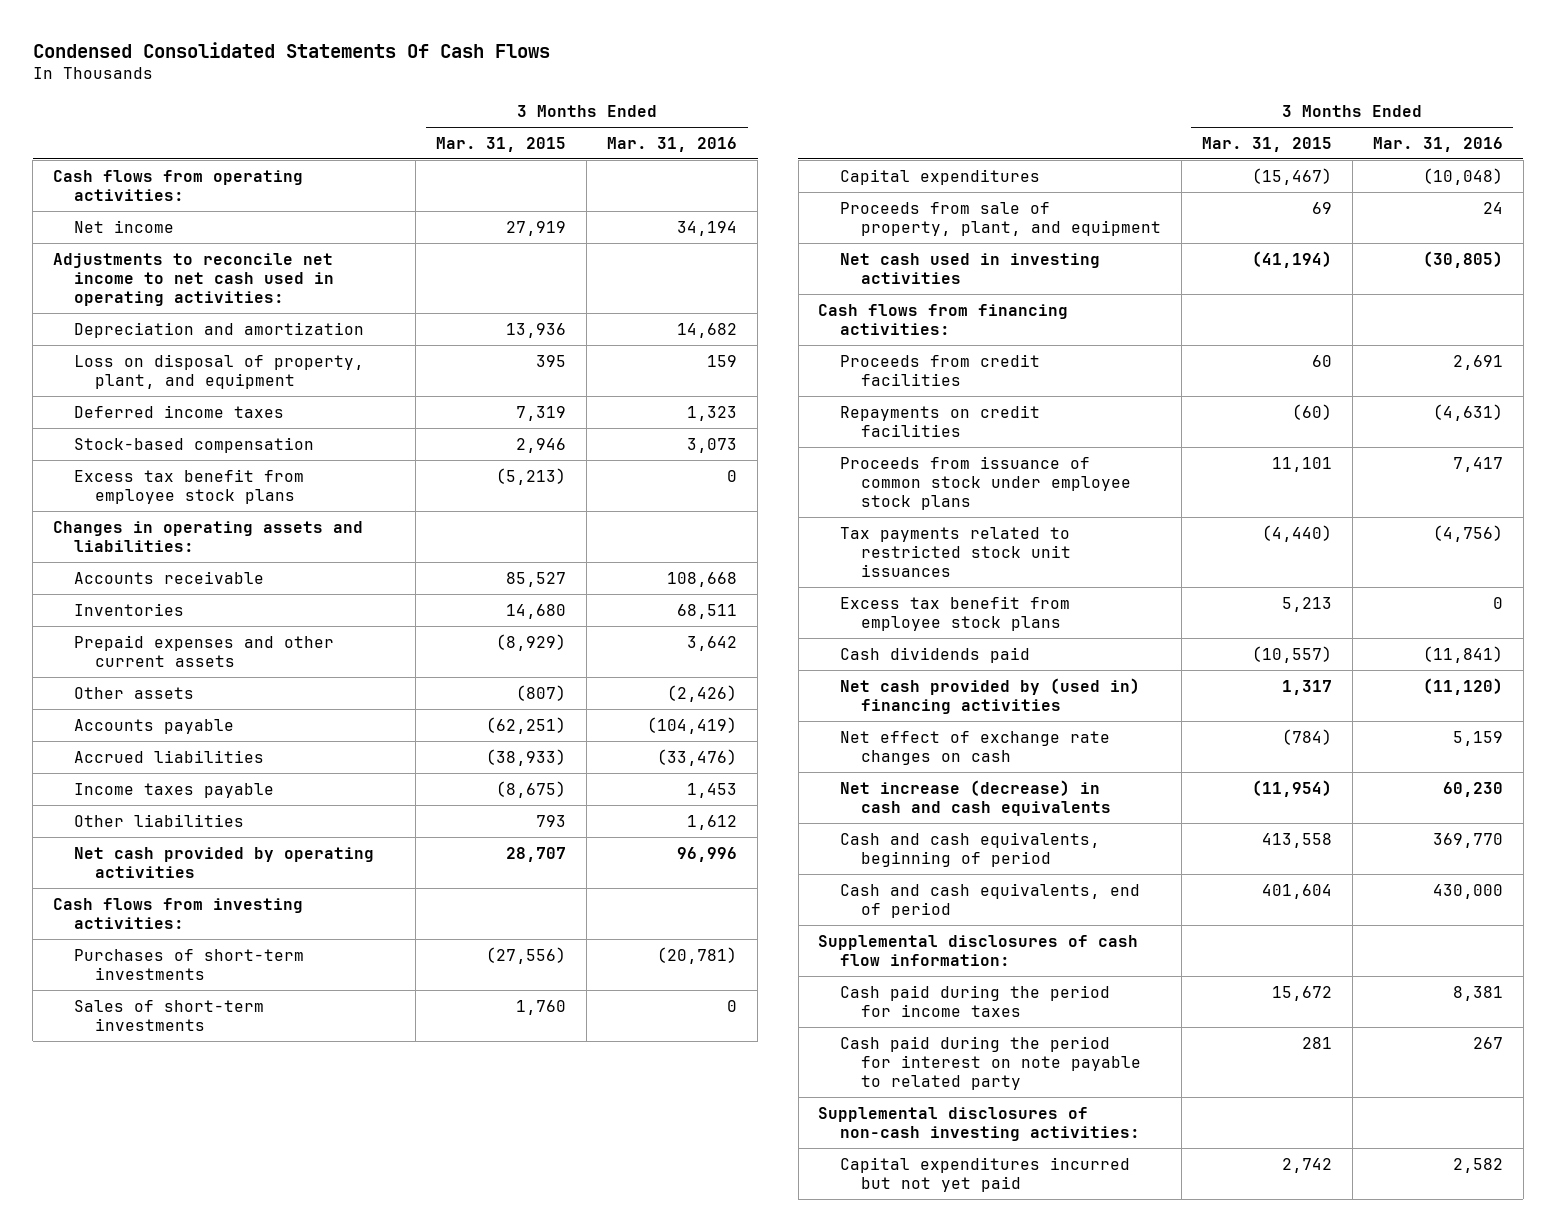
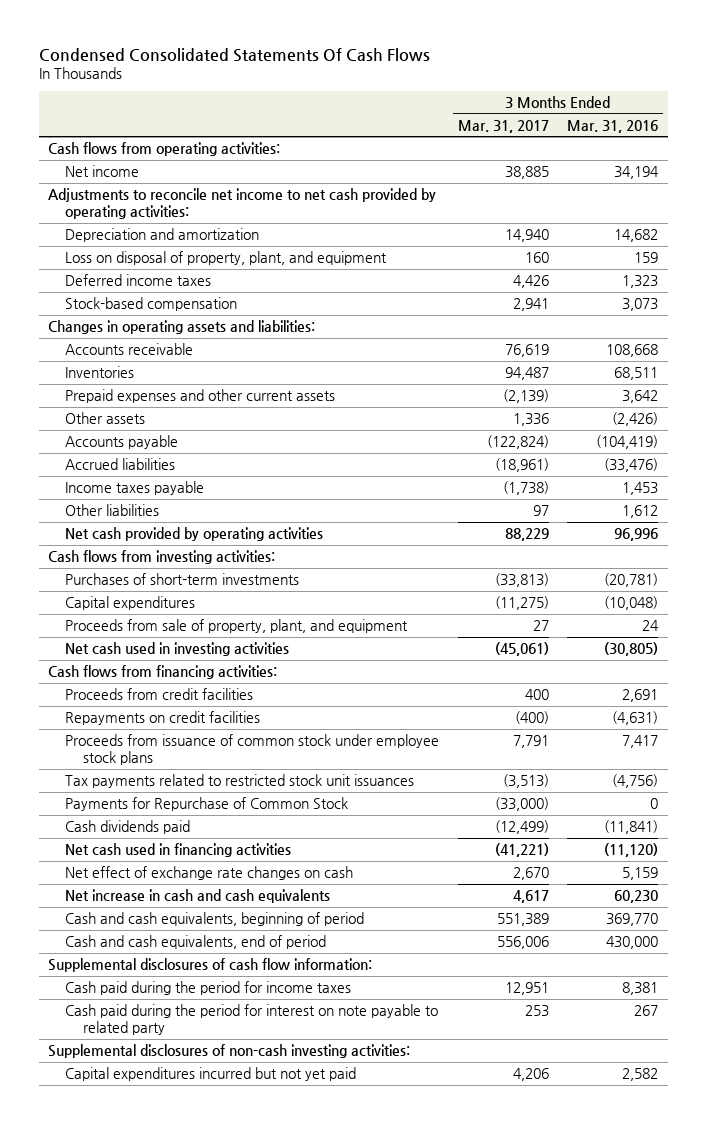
- | 3 Months Ended Mar. 31, 2015 | 3 Months Ended Mar. 31, 2016
+ | 3 Months Ended Mar. 31, 2017 | 3 Months Ended Mar. 31, 2016
- Adjustments to reconcile net income to net cash used in operating activities:
+ Adjustments to reconcile net income to net cash provided by operating activities:
- Excess tax benefit from employee stock plans | (5,213) | 0
- Sales of short-term investments | 1,760 | 0
- Excess tax benefit from employee stock plans | 5,213 | 0
+ Payments for Repurchase of Common Stock | (33,000) | 0
- Net cash provided by (used in) financing activities | 1,317 | (11,120)
+ Net cash used in financing activities | (41,221) | (11,120)
- Net increase (decrease) in cash and cash equivalents | (11,954) | 60,230
+ Net increase in cash and cash equivalents | 4,617 | 60,230

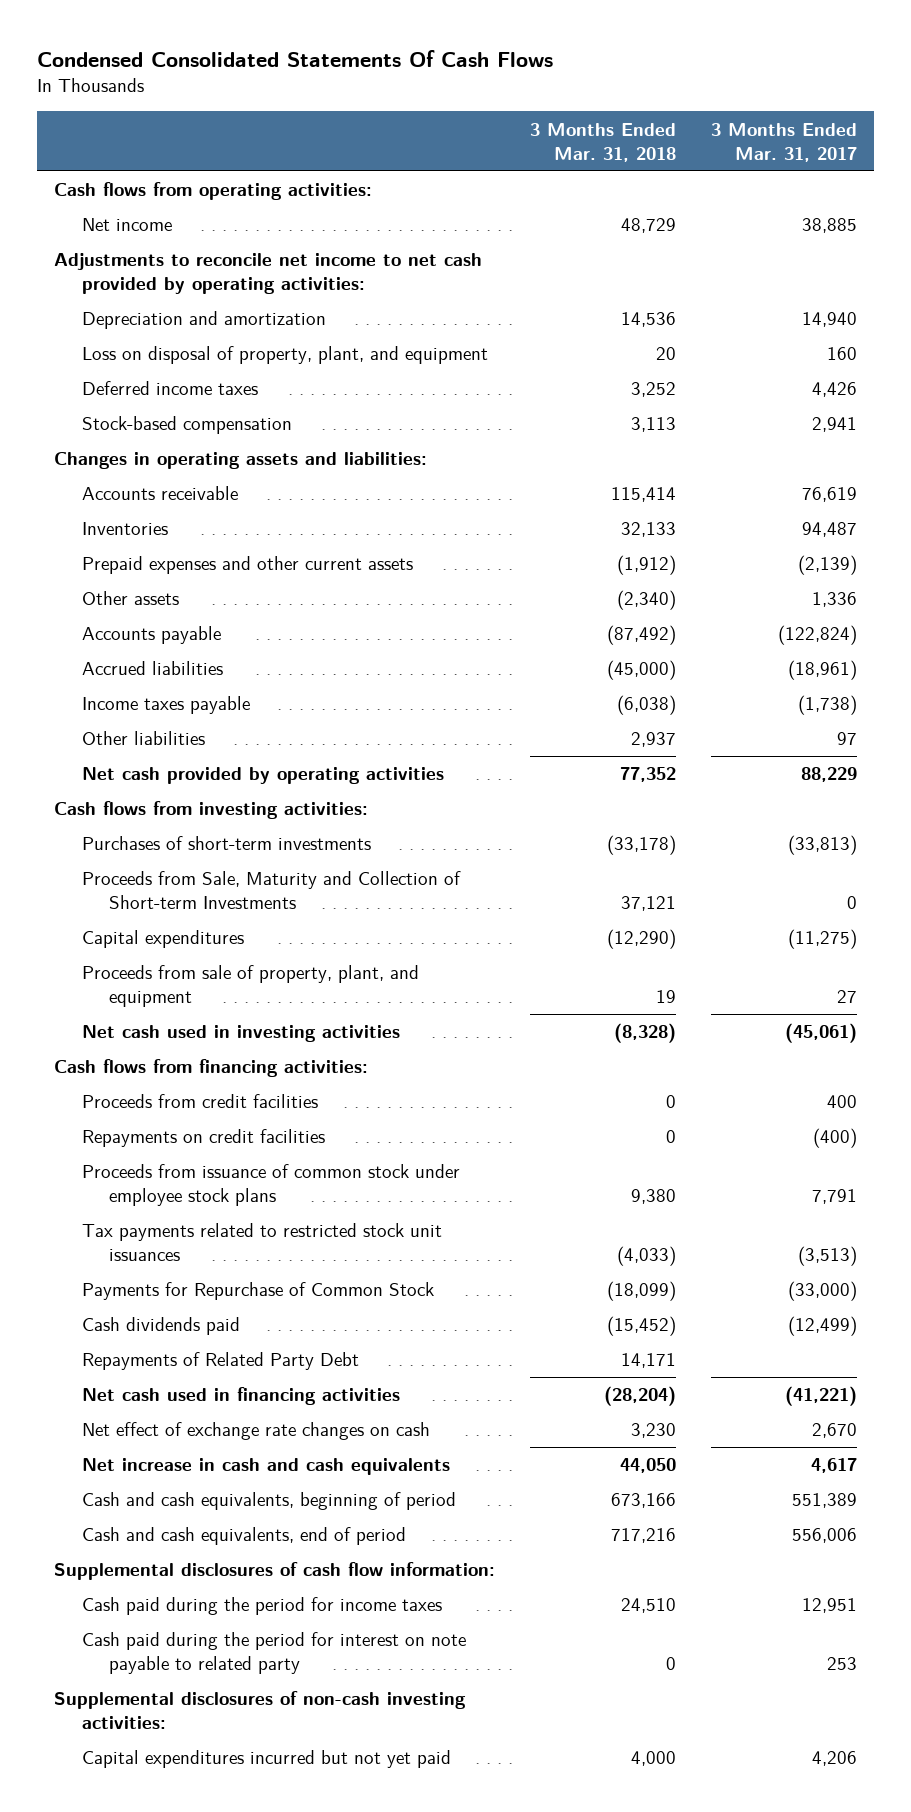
- | 3 Months Ended Mar. 31, 2017 | 3 Months Ended Mar. 31, 2016
+ | 3 Months Ended Mar. 31, 2018 | 3 Months Ended Mar. 31, 2017
+ Proceeds from Sale, Maturity and Collection of Short-term Investments | 37,121 | 0
+ Repayments of Related Party Debt | 14,171 |

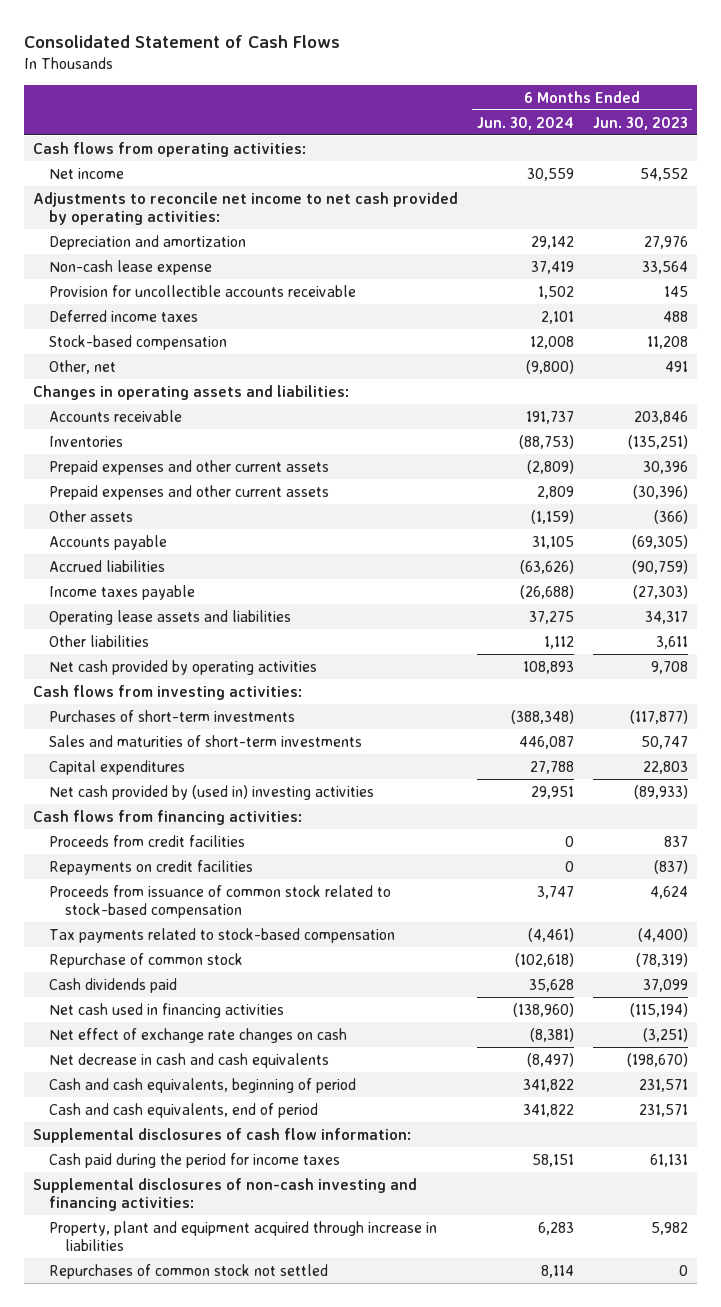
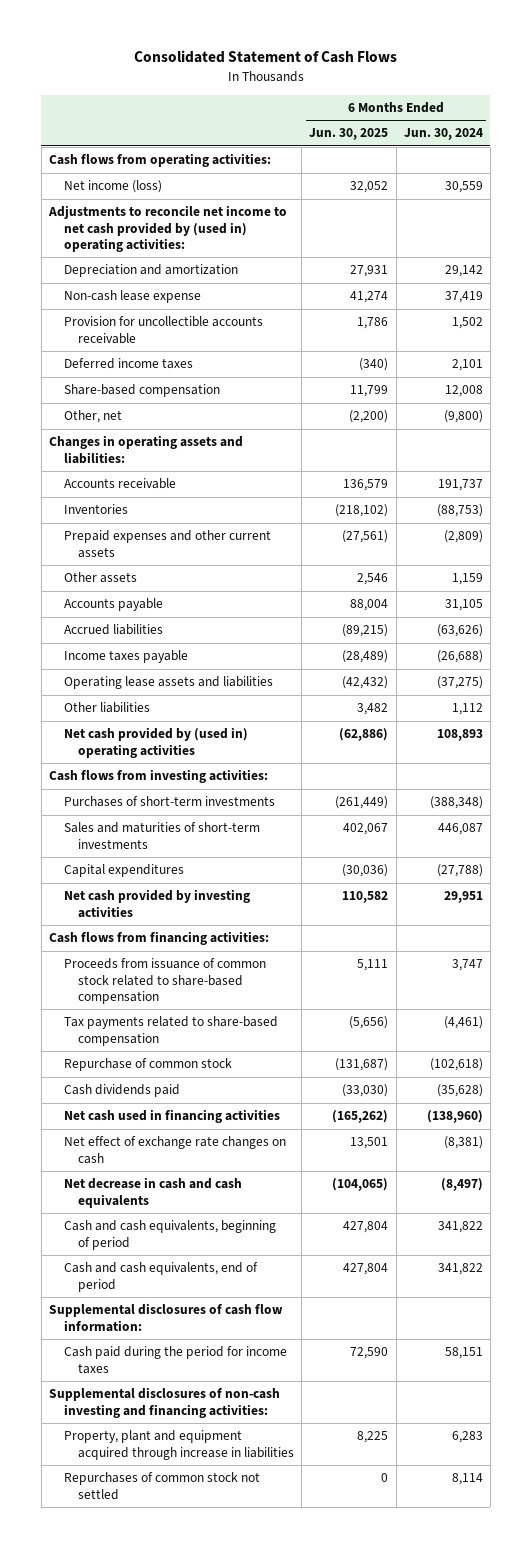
- | 6 Months Ended Jun. 30, 2024 | 6 Months Ended Jun. 30, 2023
+ | 6 Months Ended Jun. 30, 2025 | 6 Months Ended Jun. 30, 2024
- Net income | 30,559 | 54,552
- Adjustments to reconcile net income to net cash provided by operating activities:
+ Net income (loss) | 32,052 | 30,559
+ Adjustments to reconcile net income to net cash provided by (used in) operating activities:
- Stock-based compensation | 12,008 | 11,208
+ Share-based compensation | 11,799 | 12,008
- Prepaid expenses and other current assets | 2,809 | (30,396)
- Other assets | (1,159) | (366)
+ Other assets | 2,546 | 1,159
- Operating lease assets and liabilities | 37,275 | 34,317
+ Operating lease assets and liabilities | (42,432) | (37,275)
- Net cash provided by operating activities | 108,893 | 9,708
+ Net cash provided by (used in) operating activities | (62,886) | 108,893
- Capital expenditures | 27,788 | 22,803
- Net cash provided by (used in) investing activities | 29,951 | (89,933)
+ Capital expenditures | (30,036) | (27,788)
+ Net cash provided by investing activities | 110,582 | 29,951
- Proceeds from credit facilities | 0 | 837
- Repayments on credit facilities | 0 | (837)
- Proceeds from issuance of common stock related to stock-based compensation | 3,747 | 4,624
- Tax payments related to stock-based compensation | (4,461) | (4,400)
+ Proceeds from issuance of common stock related to share-based compensation | 5,111 | 3,747
+ Tax payments related to share-based compensation | (5,656) | (4,461)
- Cash dividends paid | 35,628 | 37,099
+ Cash dividends paid | (33,030) | (35,628)

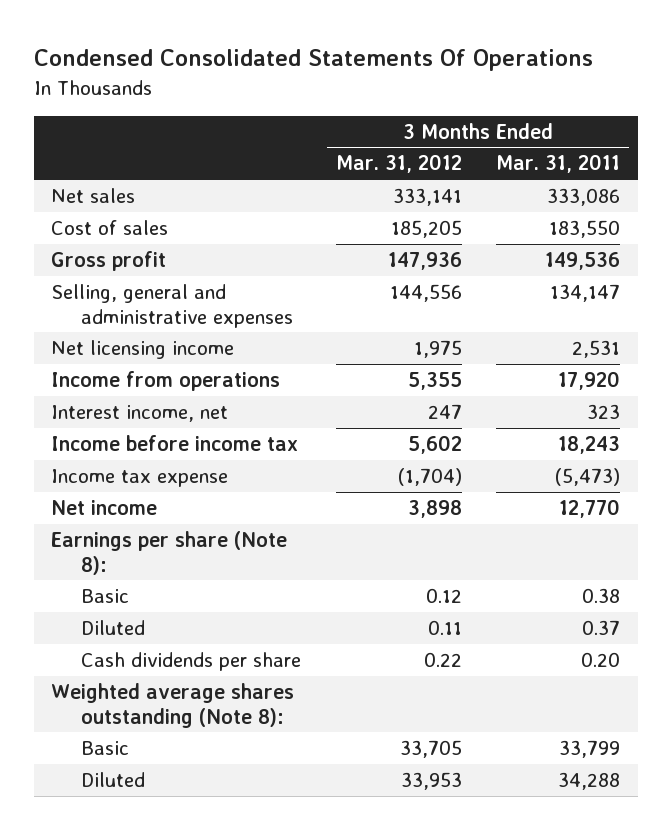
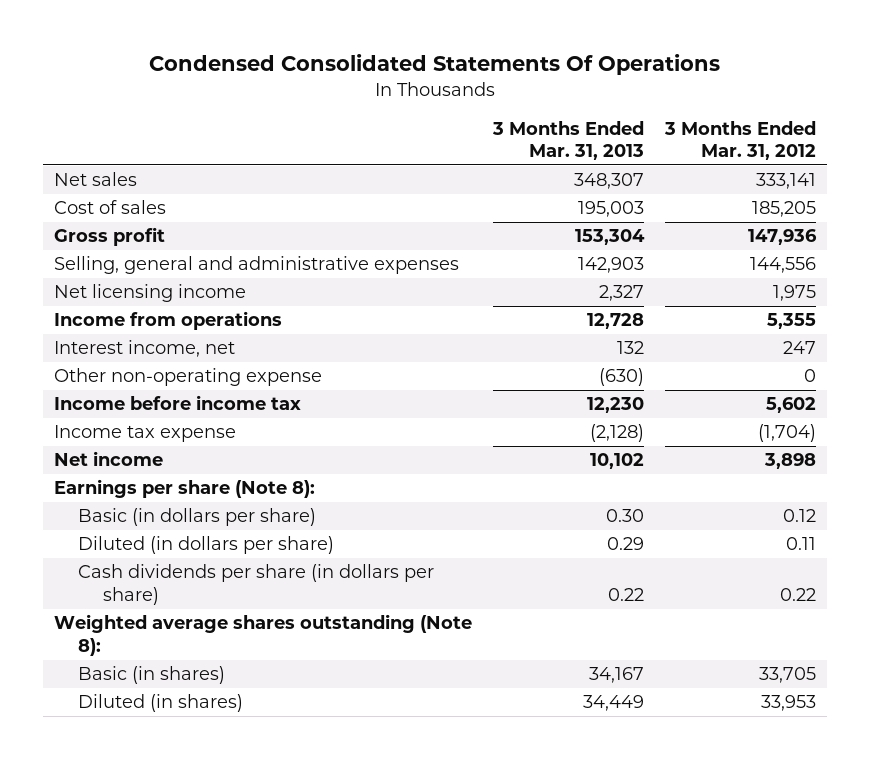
- | 3 Months Ended Mar. 31, 2012 | 3 Months Ended Mar. 31, 2011
+ | 3 Months Ended Mar. 31, 2013 | 3 Months Ended Mar. 31, 2012
+ Other non-operating expense | (630) | 0
- Basic | 0.12 | 0.38
- Diluted | 0.11 | 0.37
- Cash dividends per share | 0.22 | 0.20
+ Basic (in dollars per share) | 0.30 | 0.12
+ Diluted (in dollars per share) | 0.29 | 0.11
+ Cash dividends per share (in dollars per share) | 0.22 | 0.22
- Basic | 33,705 | 33,799
- Diluted | 33,953 | 34,288
+ Basic (in shares) | 34,167 | 33,705
+ Diluted (in shares) | 34,449 | 33,953

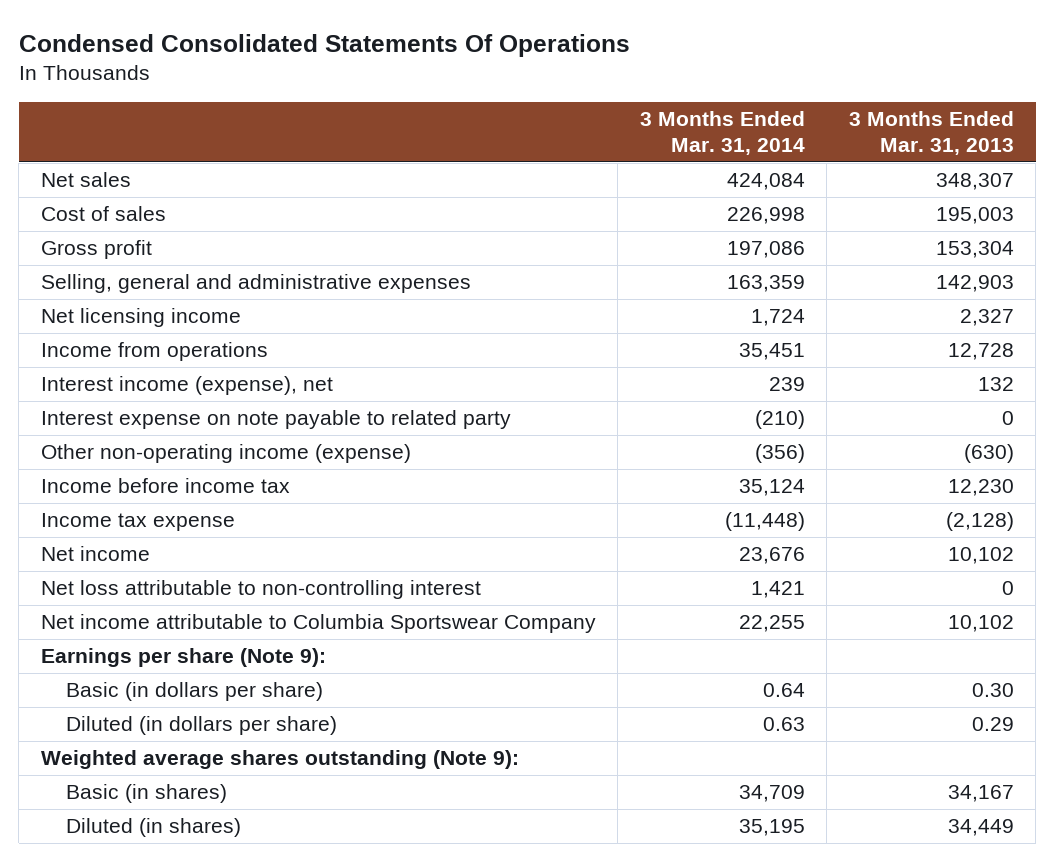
- | 3 Months Ended Mar. 31, 2013 | 3 Months Ended Mar. 31, 2012
+ | 3 Months Ended Mar. 31, 2014 | 3 Months Ended Mar. 31, 2013
- Interest income, net | 132 | 247
- Other non-operating expense | (630) | 0
+ Interest income (expense), net | 239 | 132
+ Interest expense on note payable to related party | (210) | 0
+ Other non-operating income (expense) | (356) | (630)
- Earnings per share (Note 8):
+ Net loss attributable to non-controlling interest | 1,421 | 0
+ Net income attributable to Columbia Sportswear Company | 22,255 | 10,102
+ Earnings per share (Note 9):
- Cash dividends per share (in dollars per share) | 0.22 | 0.22
- Weighted average shares outstanding (Note 8):
+ Weighted average shares outstanding (Note 9):

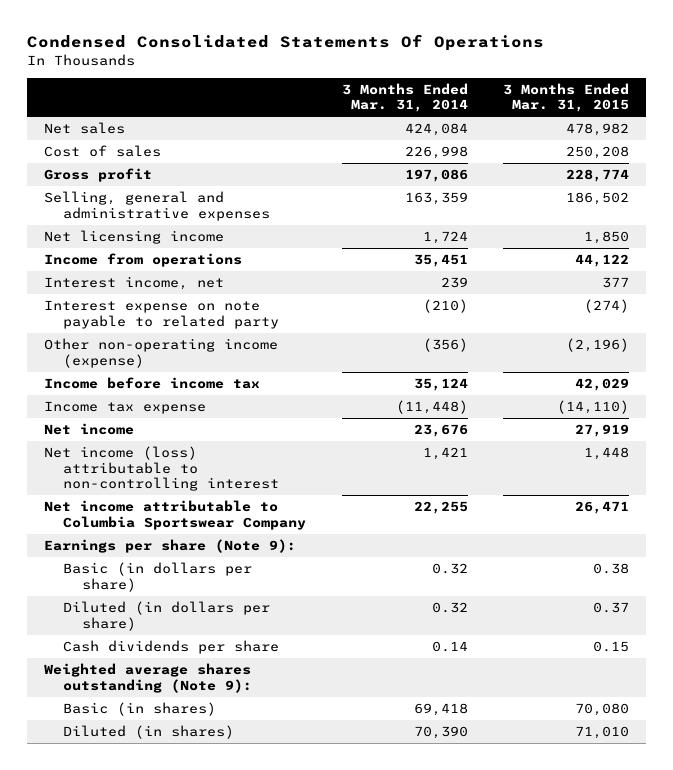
- | 3 Months Ended Mar. 31, 2014 | 3 Months Ended Mar. 31, 2013
+ | 3 Months Ended Mar. 31, 2014 | 3 Months Ended Mar. 31, 2015
- Interest income (expense), net | 239 | 132
+ Interest income, net | 239 | 377
- Net loss attributable to non-controlling interest | 1,421 | 0
+ Net income (loss) attributable to non-controlling interest | 1,421 | 1,448
- Basic (in dollars per share) | 0.64 | 0.30
- Diluted (in dollars per share) | 0.63 | 0.29
+ Basic (in dollars per share) | 0.32 | 0.38
+ Diluted (in dollars per share) | 0.32 | 0.37
+ Cash dividends per share | 0.14 | 0.15
- Basic (in shares) | 34,709 | 34,167
- Diluted (in shares) | 35,195 | 34,449
+ Basic (in shares) | 69,418 | 70,080
+ Diluted (in shares) | 70,390 | 71,010

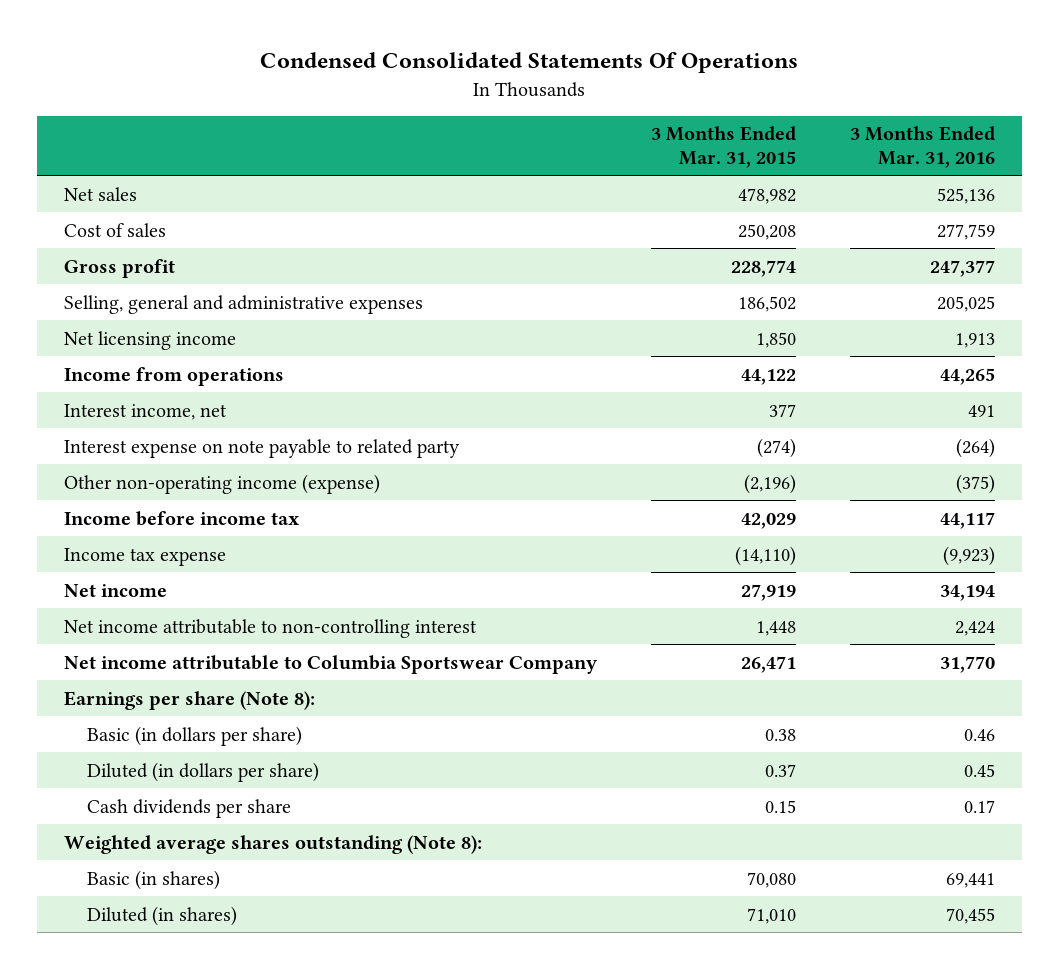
- | 3 Months Ended Mar. 31, 2014 | 3 Months Ended Mar. 31, 2015
+ | 3 Months Ended Mar. 31, 2015 | 3 Months Ended Mar. 31, 2016
- Net income (loss) attributable to non-controlling interest | 1,421 | 1,448
+ Net income attributable to non-controlling interest | 1,448 | 2,424
- Earnings per share (Note 9):
+ Earnings per share (Note 8):
- Weighted average shares outstanding (Note 9):
+ Weighted average shares outstanding (Note 8):

